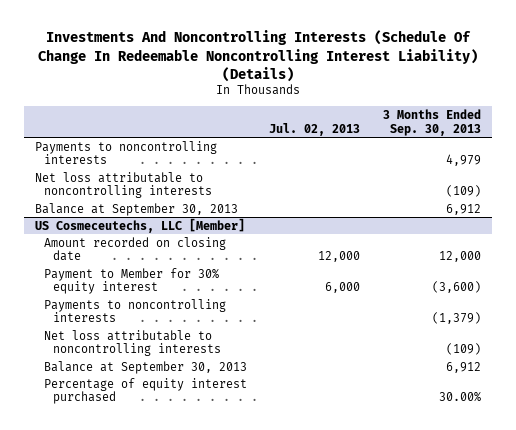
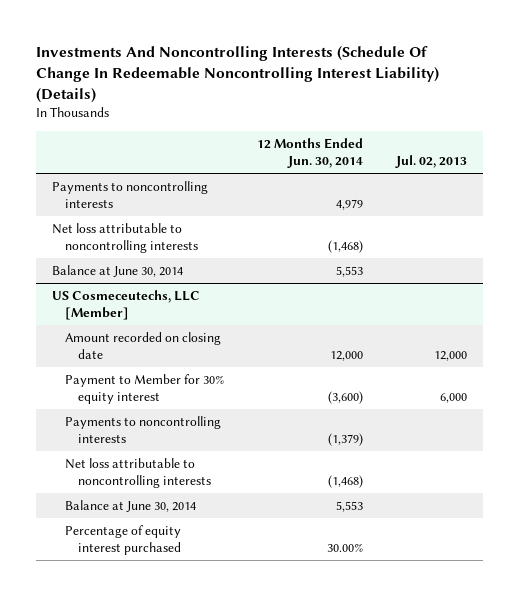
- | Jul. 02, 2013 | 3 Months Ended Sep. 30, 2013
+ | 12 Months Ended Jun. 30, 2014 | Jul. 02, 2013
- Balance at September 30, 2013 | | 6,912
+ Balance at June 30, 2014 | 5,553 |
@ US Cosmeceutechs, LLC [Member]
- Balance at September 30, 2013 | | 6,912
+ Balance at June 30, 2014 | 5,553 |

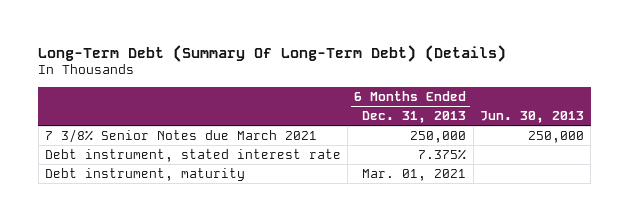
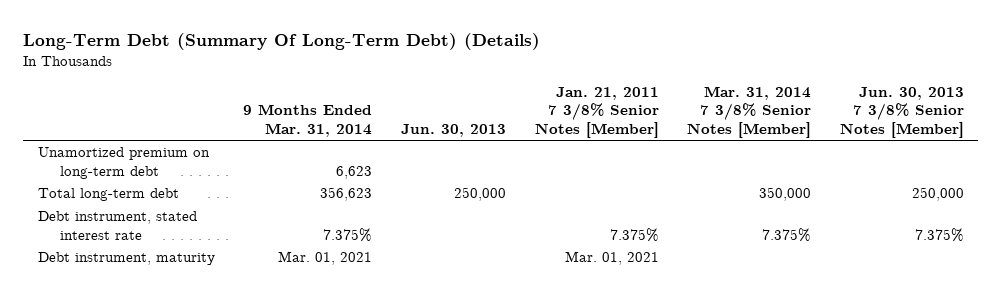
- | 6 Months Ended Dec. 31, 2013 | Jun. 30, 2013
+ | 9 Months Ended Mar. 31, 2014 | Jun. 30, 2013 | Jan. 21, 2011 7 3/8% Senior Notes [Member] | Mar. 31, 2014 7 3/8% Senior Notes [Member] | Jun. 30, 2013 7 3/8% Senior Notes [Member]
- 7 3/8% Senior Notes due March 2021 | 250,000 | 250,000
+ Unamortized premium on long-term debt | 6,623 | | | |
+ Total long-term debt | 356,623 | 250,000 | | 350,000 | 250,000

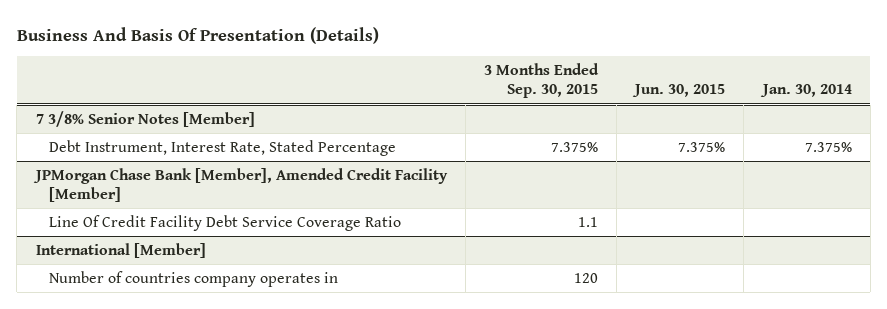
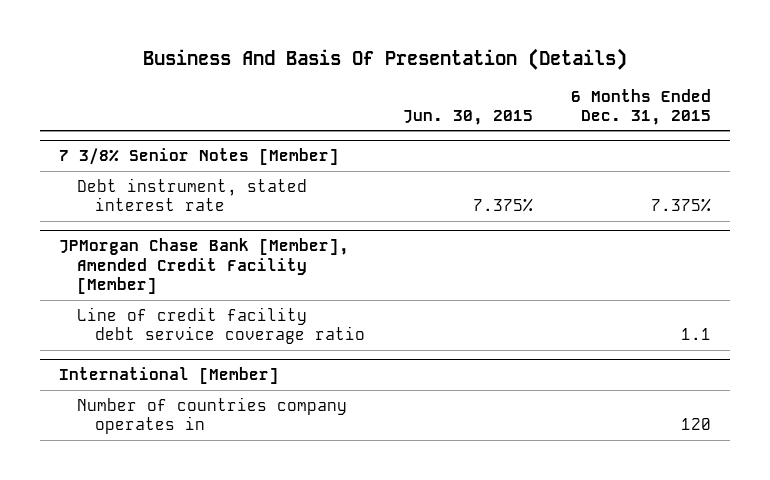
- | 3 Months Ended Sep. 30, 2015 | Jun. 30, 2015 | Jan. 30, 2014
+ | Jun. 30, 2015 | 6 Months Ended Dec. 31, 2015
@ 7 3/8% Senior Notes [Member]
- Debt Instrument, Interest Rate, Stated Percentage | 7.375% | 7.375% | 7.375%
+ Debt instrument, stated interest rate | 7.375% | 7.375%
@ JPMorgan Chase Bank [Member], Amended Credit Facility [Member]
- Line Of Credit Facility Debt Service Coverage Ratio | 1.1 | |
+ Line of credit facility debt service coverage ratio | | 1.1

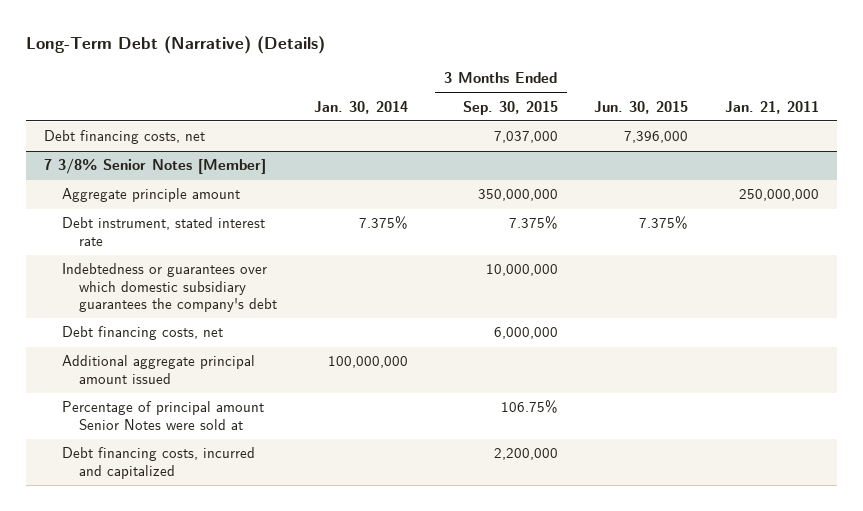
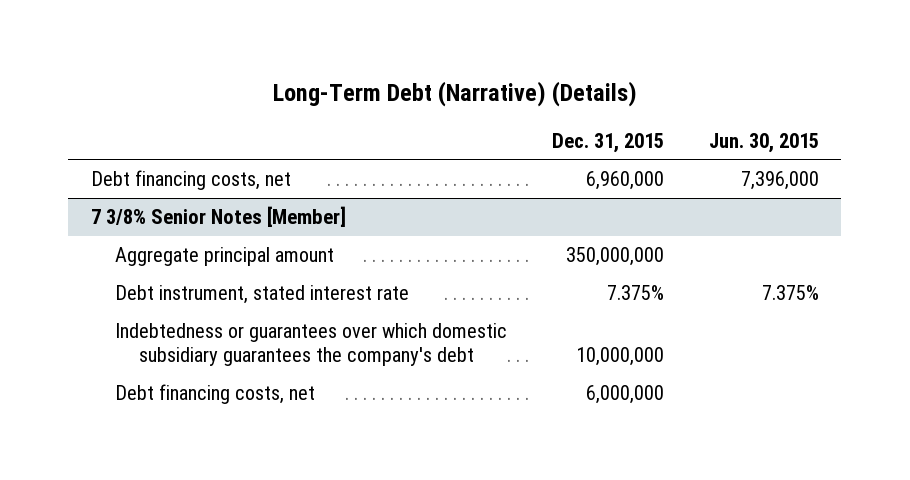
- | Jan. 30, 2014 | 3 Months Ended Sep. 30, 2015 | Jun. 30, 2015 | Jan. 21, 2011
+ | Dec. 31, 2015 | Jun. 30, 2015
@ 7 3/8% Senior Notes [Member]
- Aggregate principle amount | | 350,000,000 | | 250,000,000
+ Aggregate principal amount | 350,000,000 |
- Additional aggregate principal amount issued | 100,000,000 | | |
- Percentage of principal amount Senior Notes were sold at | | 106.75% | |
- Debt financing costs, incurred and capitalized | | 2,200,000 | |

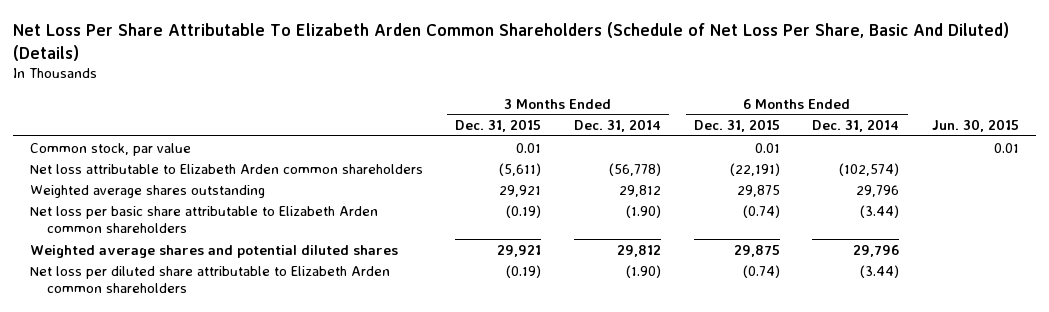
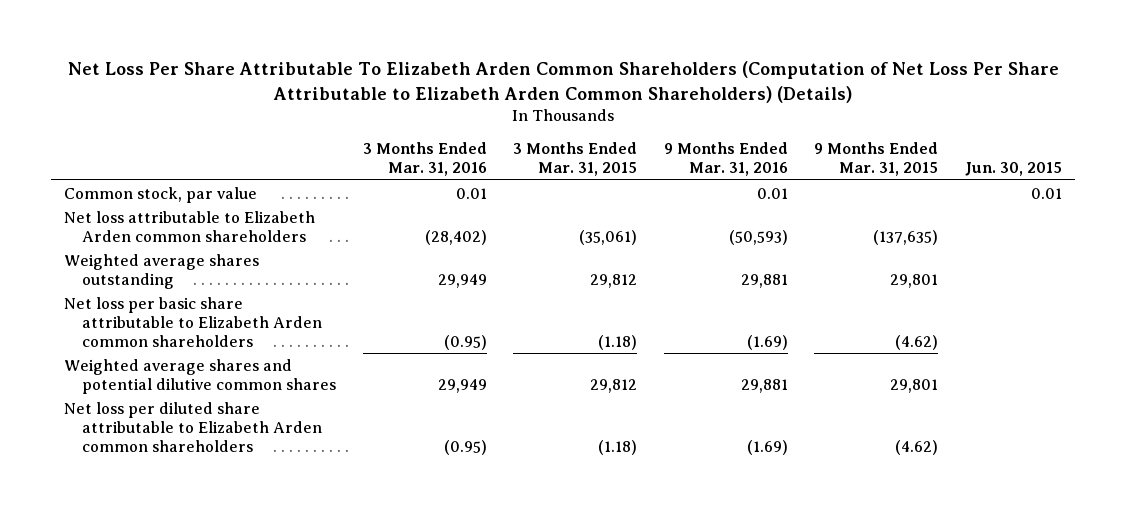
- Net Loss Per Share Attributable To Elizabeth Arden Common Shareholders (Schedule of Net Loss Per Share, Basic And Diluted) (Details)
+ Net Loss Per Share Attributable To Elizabeth Arden Common Shareholders (Computation of Net Loss Per Share Attributable to Elizabeth Arden Common Shareholders) (Details)
- | 3 Months Ended Dec. 31, 2015 | 3 Months Ended Dec. 31, 2014 | 6 Months Ended Dec. 31, 2015 | 6 Months Ended Dec. 31, 2014 | Jun. 30, 2015
+ | 3 Months Ended Mar. 31, 2016 | 3 Months Ended Mar. 31, 2015 | 9 Months Ended Mar. 31, 2016 | 9 Months Ended Mar. 31, 2015 | Jun. 30, 2015
- Weighted average shares and potential diluted shares | 29,921 | 29,812 | 29,875 | 29,796 |
+ Weighted average shares and potential dilutive common shares | 29,949 | 29,812 | 29,881 | 29,801 |

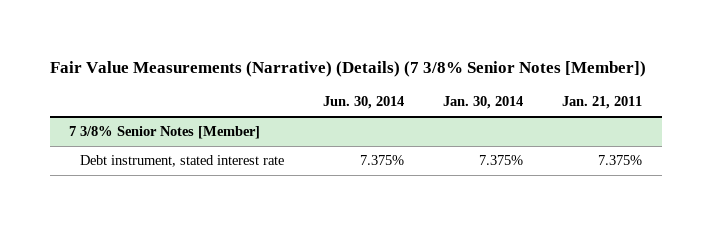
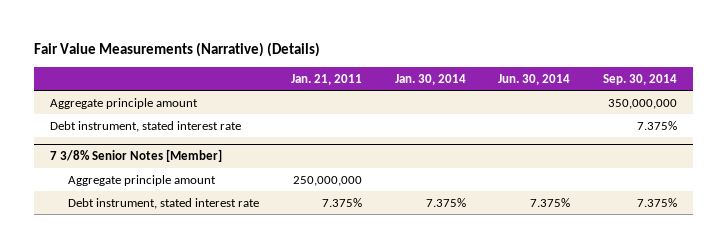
- Fair Value Measurements (Narrative) (Details) (7 3/8% Senior Notes [Member])
+ Fair Value Measurements (Narrative) (Details)
- | Jun. 30, 2014 | Jan. 30, 2014 | Jan. 21, 2011
+ | Jan. 21, 2011 | Jan. 30, 2014 | Jun. 30, 2014 | Sep. 30, 2014
+ Aggregate principle amount | | | | 350,000,000
+ Debt instrument, stated interest rate | | | | 7.375%
@ 7 3/8% Senior Notes [Member]
+ Aggregate principle amount | 250,000,000 | | |

